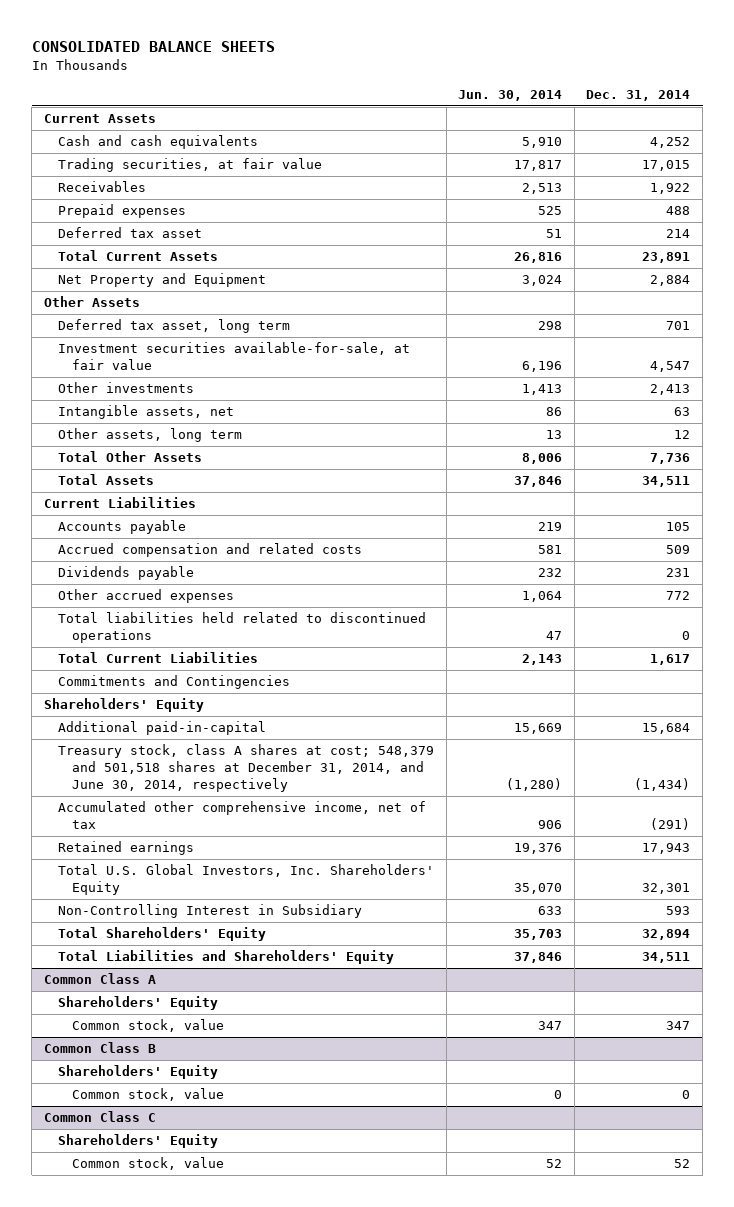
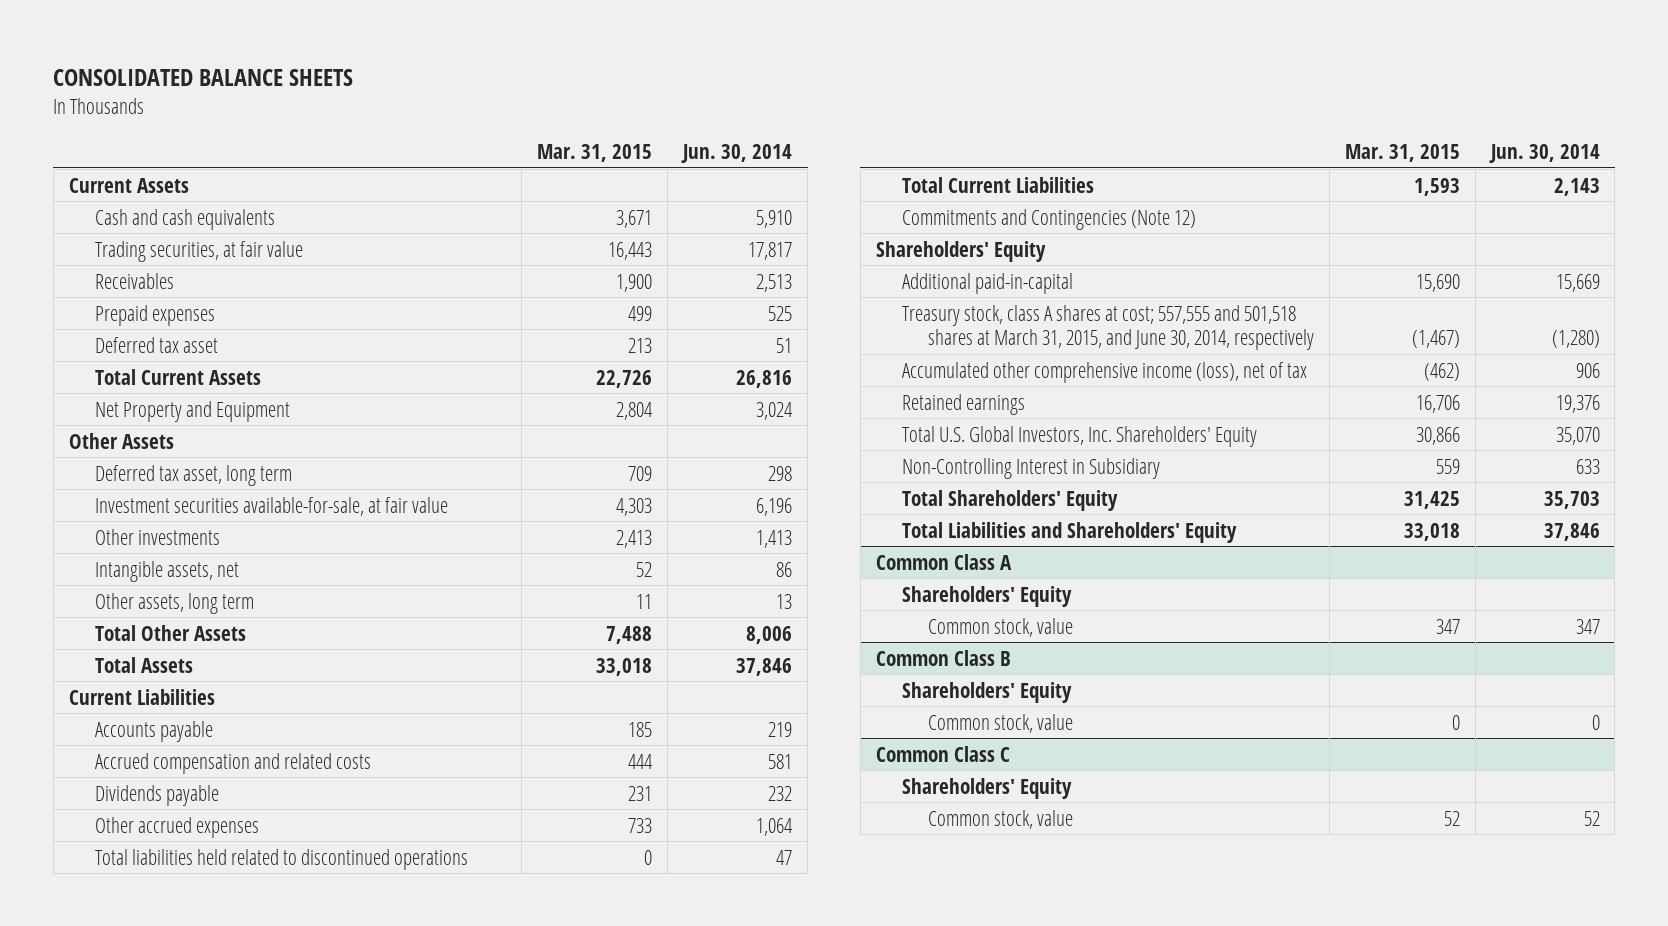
- | Jun. 30, 2014 | Dec. 31, 2014
+ | Mar. 31, 2015 | Jun. 30, 2014
- Commitments and Contingencies
+ Commitments and Contingencies (Note 12)
- Treasury stock, class A shares at cost; 548,379 and 501,518 shares at December 31, 2014, and June 30, 2014, respectively | (1,280) | (1,434)
- Accumulated other comprehensive income, net of tax | 906 | (291)
+ Treasury stock, class A shares at cost; 557,555 and 501,518 shares at March 31, 2015, and June 30, 2014, respectively | (1,467) | (1,280)
+ Accumulated other comprehensive income (loss), net of tax | (462) | 906

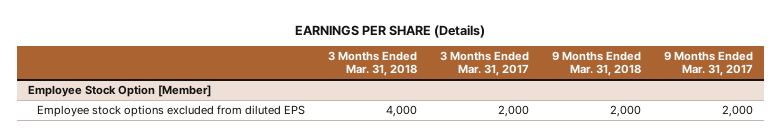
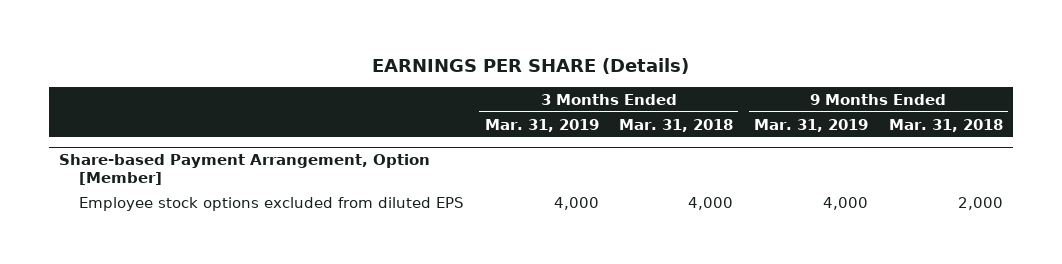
- | 3 Months Ended Mar. 31, 2018 | 3 Months Ended Mar. 31, 2017 | 9 Months Ended Mar. 31, 2018 | 9 Months Ended Mar. 31, 2017
+ | 3 Months Ended Mar. 31, 2019 | 3 Months Ended Mar. 31, 2018 | 9 Months Ended Mar. 31, 2019 | 9 Months Ended Mar. 31, 2018
- Employee Stock Option [Member]
+ Share-based Payment Arrangement, Option [Member]

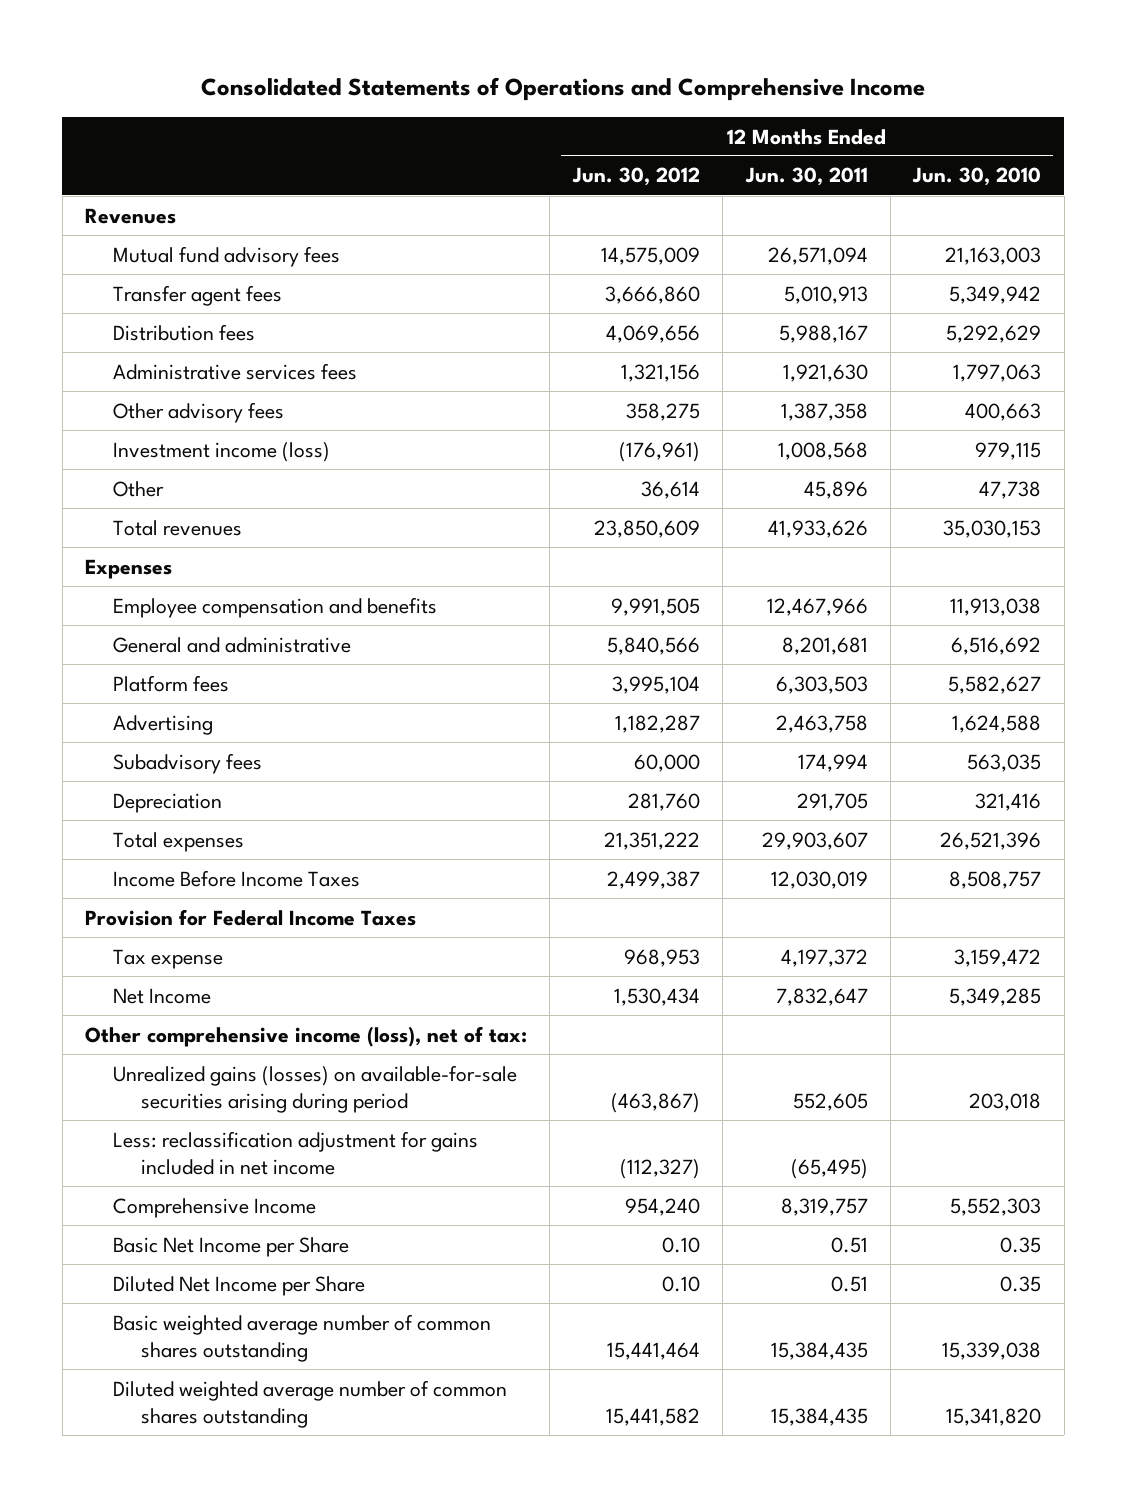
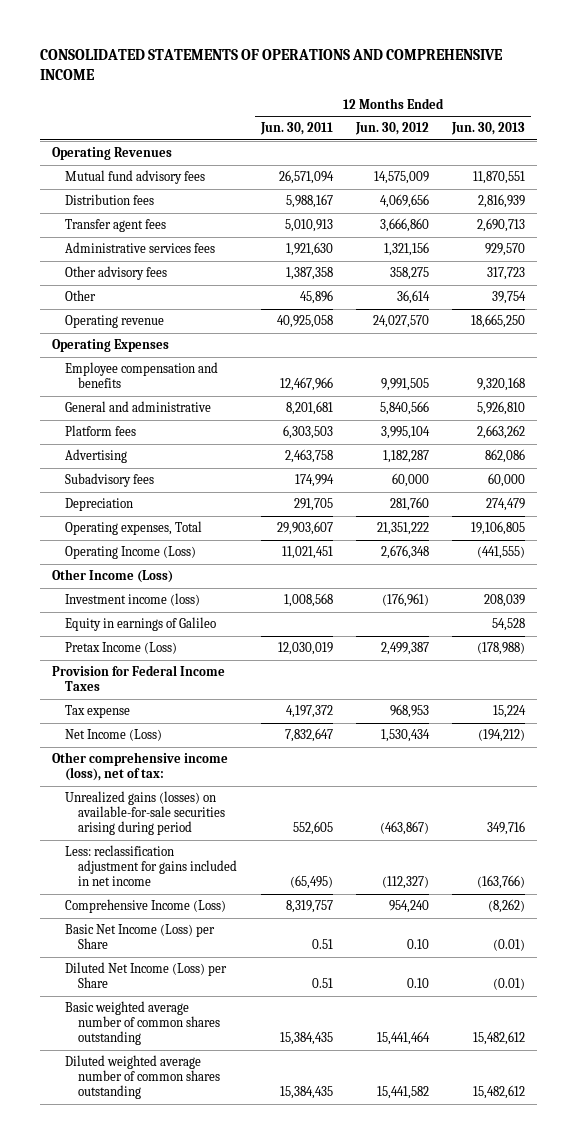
- Consolidated Statements of Operations and Comprehensive Income
+ CONSOLIDATED STATEMENTS OF OPERATIONS AND COMPREHENSIVE INCOME
- | 12 Months Ended Jun. 30, 2012 | 12 Months Ended Jun. 30, 2011 | 12 Months Ended Jun. 30, 2010
+ | 12 Months Ended Jun. 30, 2011 | 12 Months Ended Jun. 30, 2012 | 12 Months Ended Jun. 30, 2013
- Revenues
+ Operating Revenues
moved down: Transfer agent fees | 5,010,913 | 3,666,860 | 2,690,713
- Total revenues | 23,850,609 | 41,933,626 | 35,030,153
- Expenses
+ Operating revenue | 40,925,058 | 24,027,570 | 18,665,250
+ Operating Expenses
- Total expenses | 21,351,222 | 29,903,607 | 26,521,396
- Income Before Income Taxes | 2,499,387 | 12,030,019 | 8,508,757
+ Operating expenses, Total | 29,903,607 | 21,351,222 | 19,106,805
+ Operating Income (Loss) | 11,021,451 | 2,676,348 | (441,555)
+ Other Income (Loss)
moved down: Investment income (loss) | 1,008,568 | (176,961) | 208,039
+ Equity in earnings of Galileo | | | 54,528
+ Pretax Income (Loss) | 12,030,019 | 2,499,387 | (178,988)
- Net Income | 1,530,434 | 7,832,647 | 5,349,285
+ Net Income (Loss) | 7,832,647 | 1,530,434 | (194,212)
- Comprehensive Income | 954,240 | 8,319,757 | 5,552,303
- Basic Net Income per Share | 0.10 | 0.51 | 0.35
- Diluted Net Income per Share | 0.10 | 0.51 | 0.35
+ Comprehensive Income (Loss) | 8,319,757 | 954,240 | (8,262)
+ Basic Net Income (Loss) per Share | 0.51 | 0.10 | (0.01)
+ Diluted Net Income (Loss) per Share | 0.51 | 0.10 | (0.01)

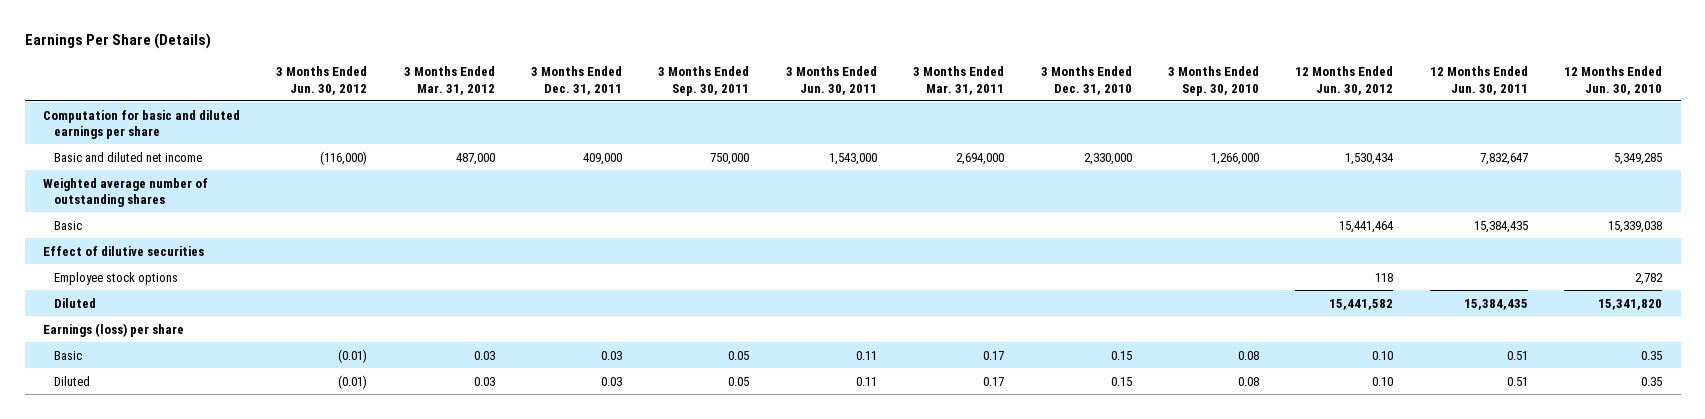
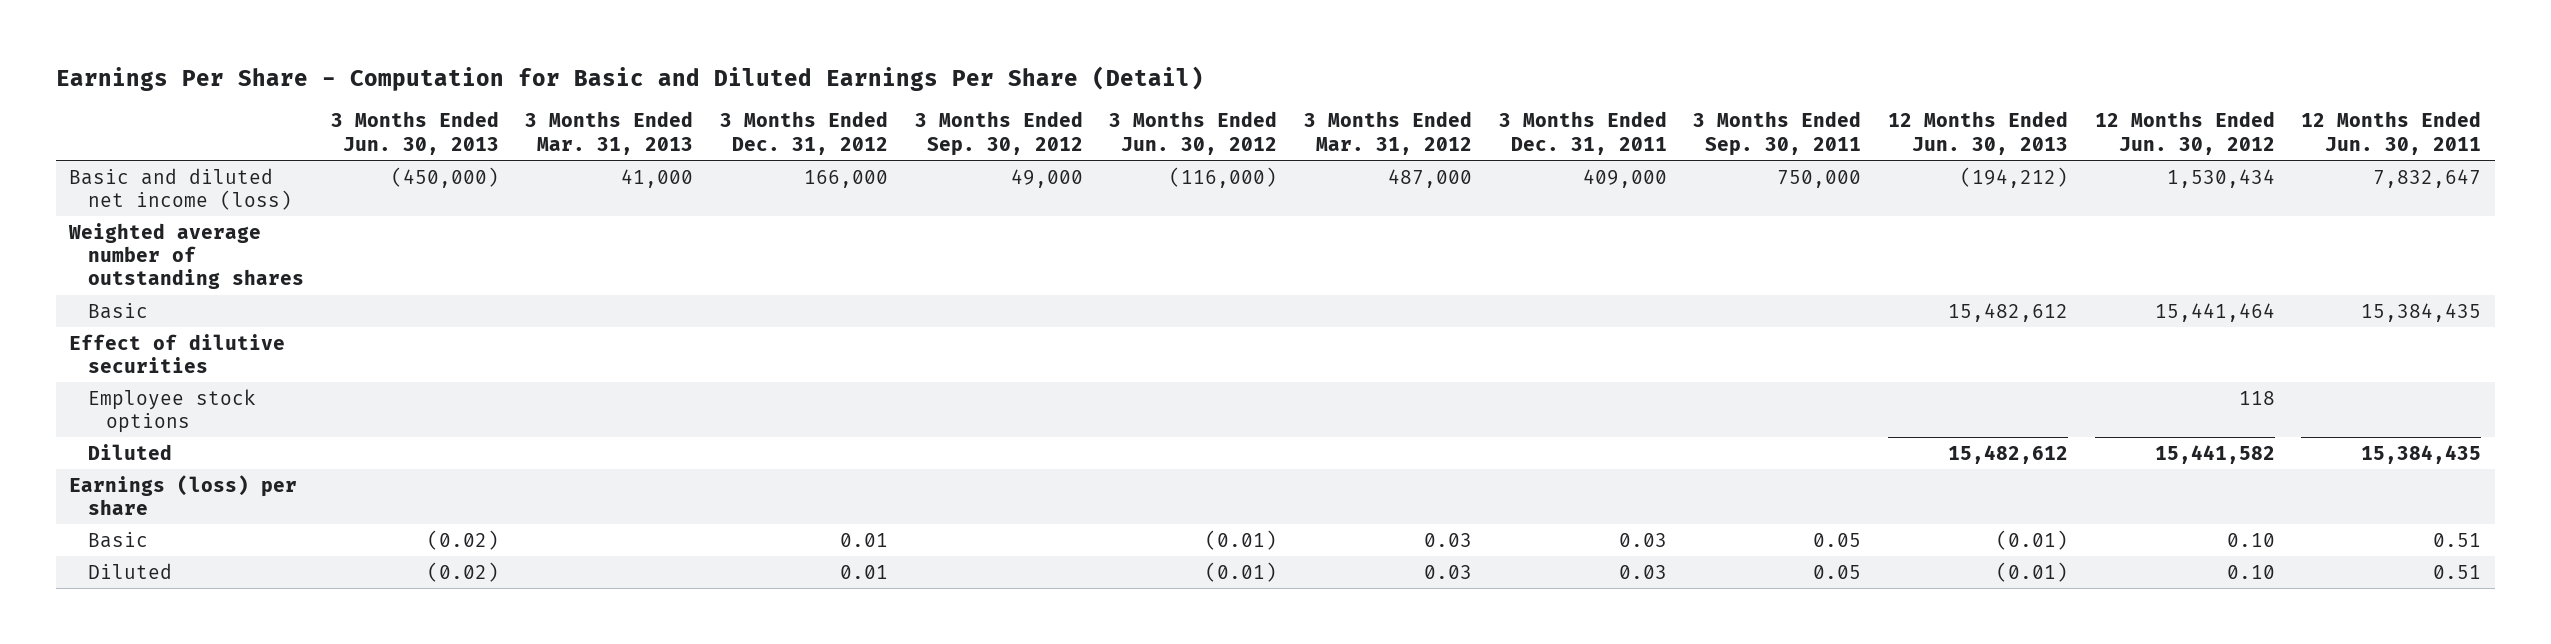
- Earnings Per Share (Details)
+ Earnings Per Share - Computation for Basic and Diluted Earnings Per Share (Detail)
- | 3 Months Ended Jun. 30, 2012 | 3 Months Ended Mar. 31, 2012 | 3 Months Ended Dec. 31, 2011 | 3 Months Ended Sep. 30, 2011 | 3 Months Ended Jun. 30, 2011 | 3 Months Ended Mar. 31, 2011 | 3 Months Ended Dec. 31, 2010 | 3 Months Ended Sep. 30, 2010 | 12 Months Ended Jun. 30, 2012 | 12 Months Ended Jun. 30, 2011 | 12 Months Ended Jun. 30, 2010
+ | 3 Months Ended Jun. 30, 2013 | 3 Months Ended Mar. 31, 2013 | 3 Months Ended Dec. 31, 2012 | 3 Months Ended Sep. 30, 2012 | 3 Months Ended Jun. 30, 2012 | 3 Months Ended Mar. 31, 2012 | 3 Months Ended Dec. 31, 2011 | 3 Months Ended Sep. 30, 2011 | 12 Months Ended Jun. 30, 2013 | 12 Months Ended Jun. 30, 2012 | 12 Months Ended Jun. 30, 2011
- Computation for basic and diluted earnings per share
- Basic and diluted net income | (116,000) | 487,000 | 409,000 | 750,000 | 1,543,000 | 2,694,000 | 2,330,000 | 1,266,000 | 1,530,434 | 7,832,647 | 5,349,285
+ Basic and diluted net income (loss) | (450,000) | 41,000 | 166,000 | 49,000 | (116,000) | 487,000 | 409,000 | 750,000 | (194,212) | 1,530,434 | 7,832,647

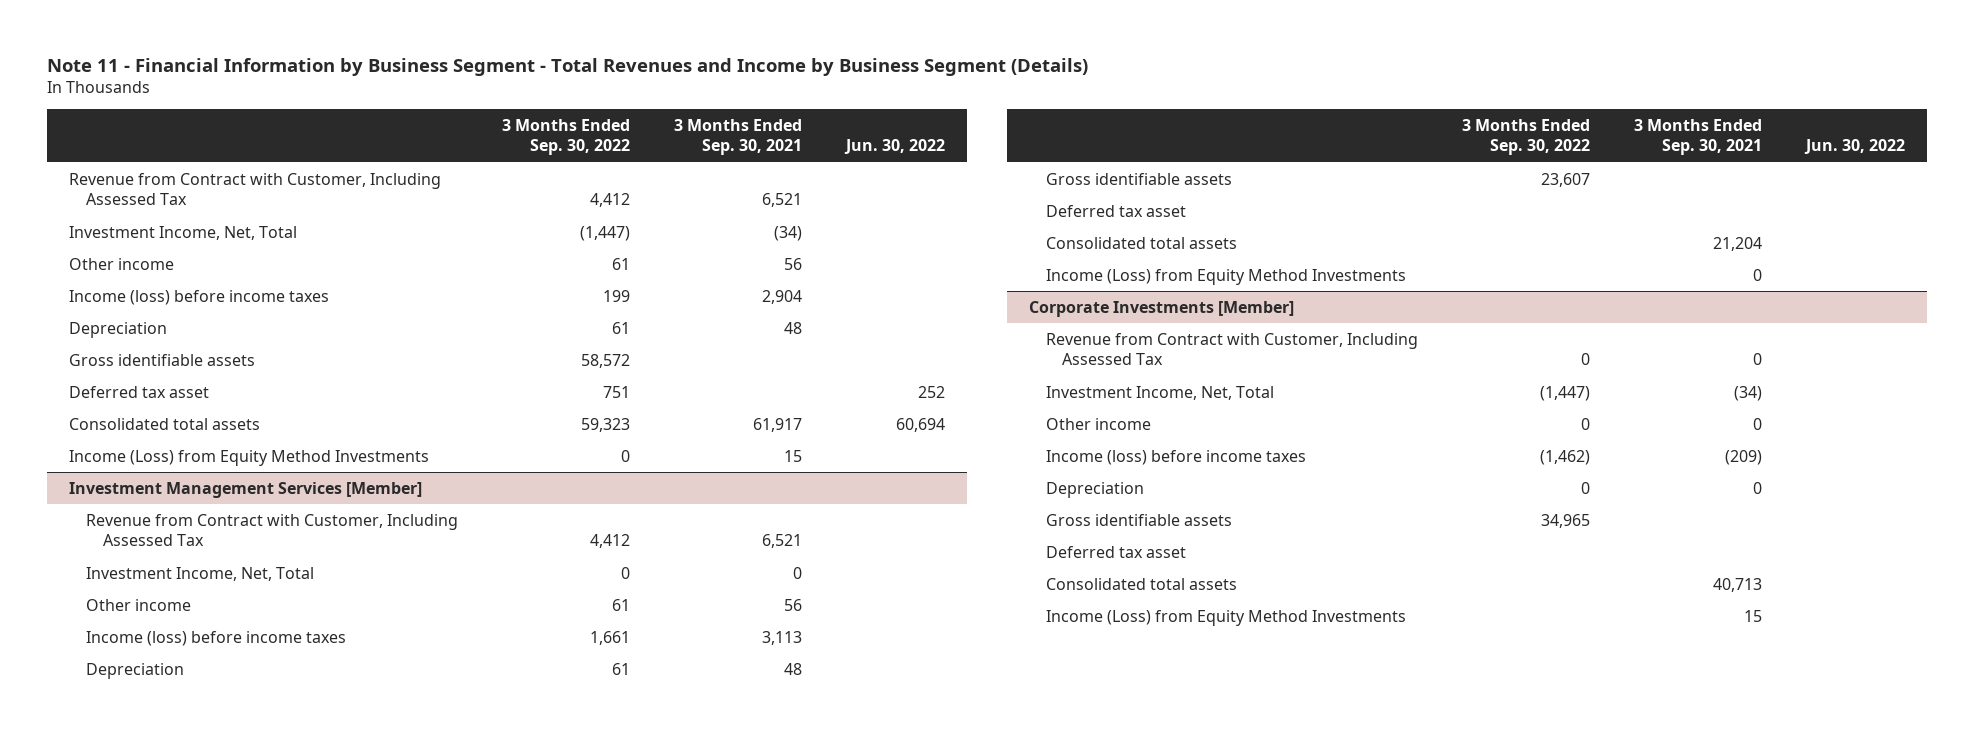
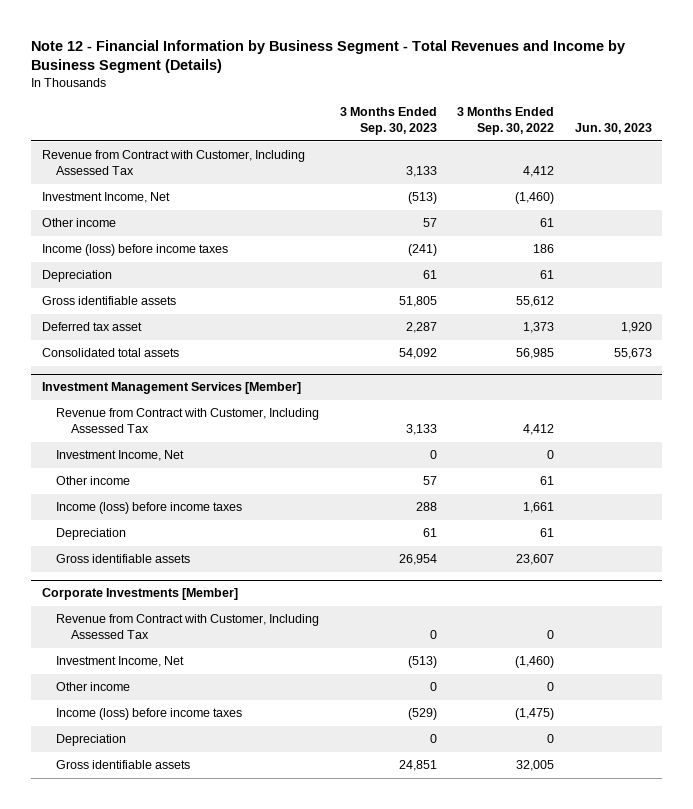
- Note 11 - Financial Information by Business Segment - Total Revenues and Income by Business Segment (Details)
+ Note 12 - Financial Information by Business Segment - Total Revenues and Income by Business Segment (Details)
- | 3 Months Ended Sep. 30, 2022 | 3 Months Ended Sep. 30, 2021 | Jun. 30, 2022
+ | 3 Months Ended Sep. 30, 2023 | 3 Months Ended Sep. 30, 2022 | Jun. 30, 2023
- Investment Income, Net, Total | (1,447) | (34) |
+ Investment Income, Net | (513) | (1,460) |
- Income (loss) before income taxes | 199 | 2,904 |
+ Income (loss) before income taxes | (241) | 186 |
- Gross identifiable assets | 58,572 | |
- Deferred tax asset | 751 | | 252
- Consolidated total assets | 59,323 | 61,917 | 60,694
- Income (Loss) from Equity Method Investments | 0 | 15 |
+ Gross identifiable assets | 51,805 | 55,612 |
+ Deferred tax asset | 2,287 | 1,373 | 1,920
+ Consolidated total assets | 54,092 | 56,985 | 55,673
@ Investment Management Services [Member]
- Investment Income, Net, Total | 0 | 0 |
+ Investment Income, Net | 0 | 0 |
- Deferred tax asset
- Consolidated total assets | | 21,204 |
- Income (Loss) from Equity Method Investments | | 0 |
@ Corporate Investments [Member]
- Investment Income, Net, Total | (1,447) | (34) |
+ Investment Income, Net | (513) | (1,460) |
- Income (loss) before income taxes | (1,462) | (209) |
+ Income (loss) before income taxes | (529) | (1,475) |
- Gross identifiable assets | 34,965 | |
- Deferred tax asset
- Consolidated total assets | | 40,713 |
- Income (Loss) from Equity Method Investments | | 15 |
+ Gross identifiable assets | 24,851 | 32,005 |

